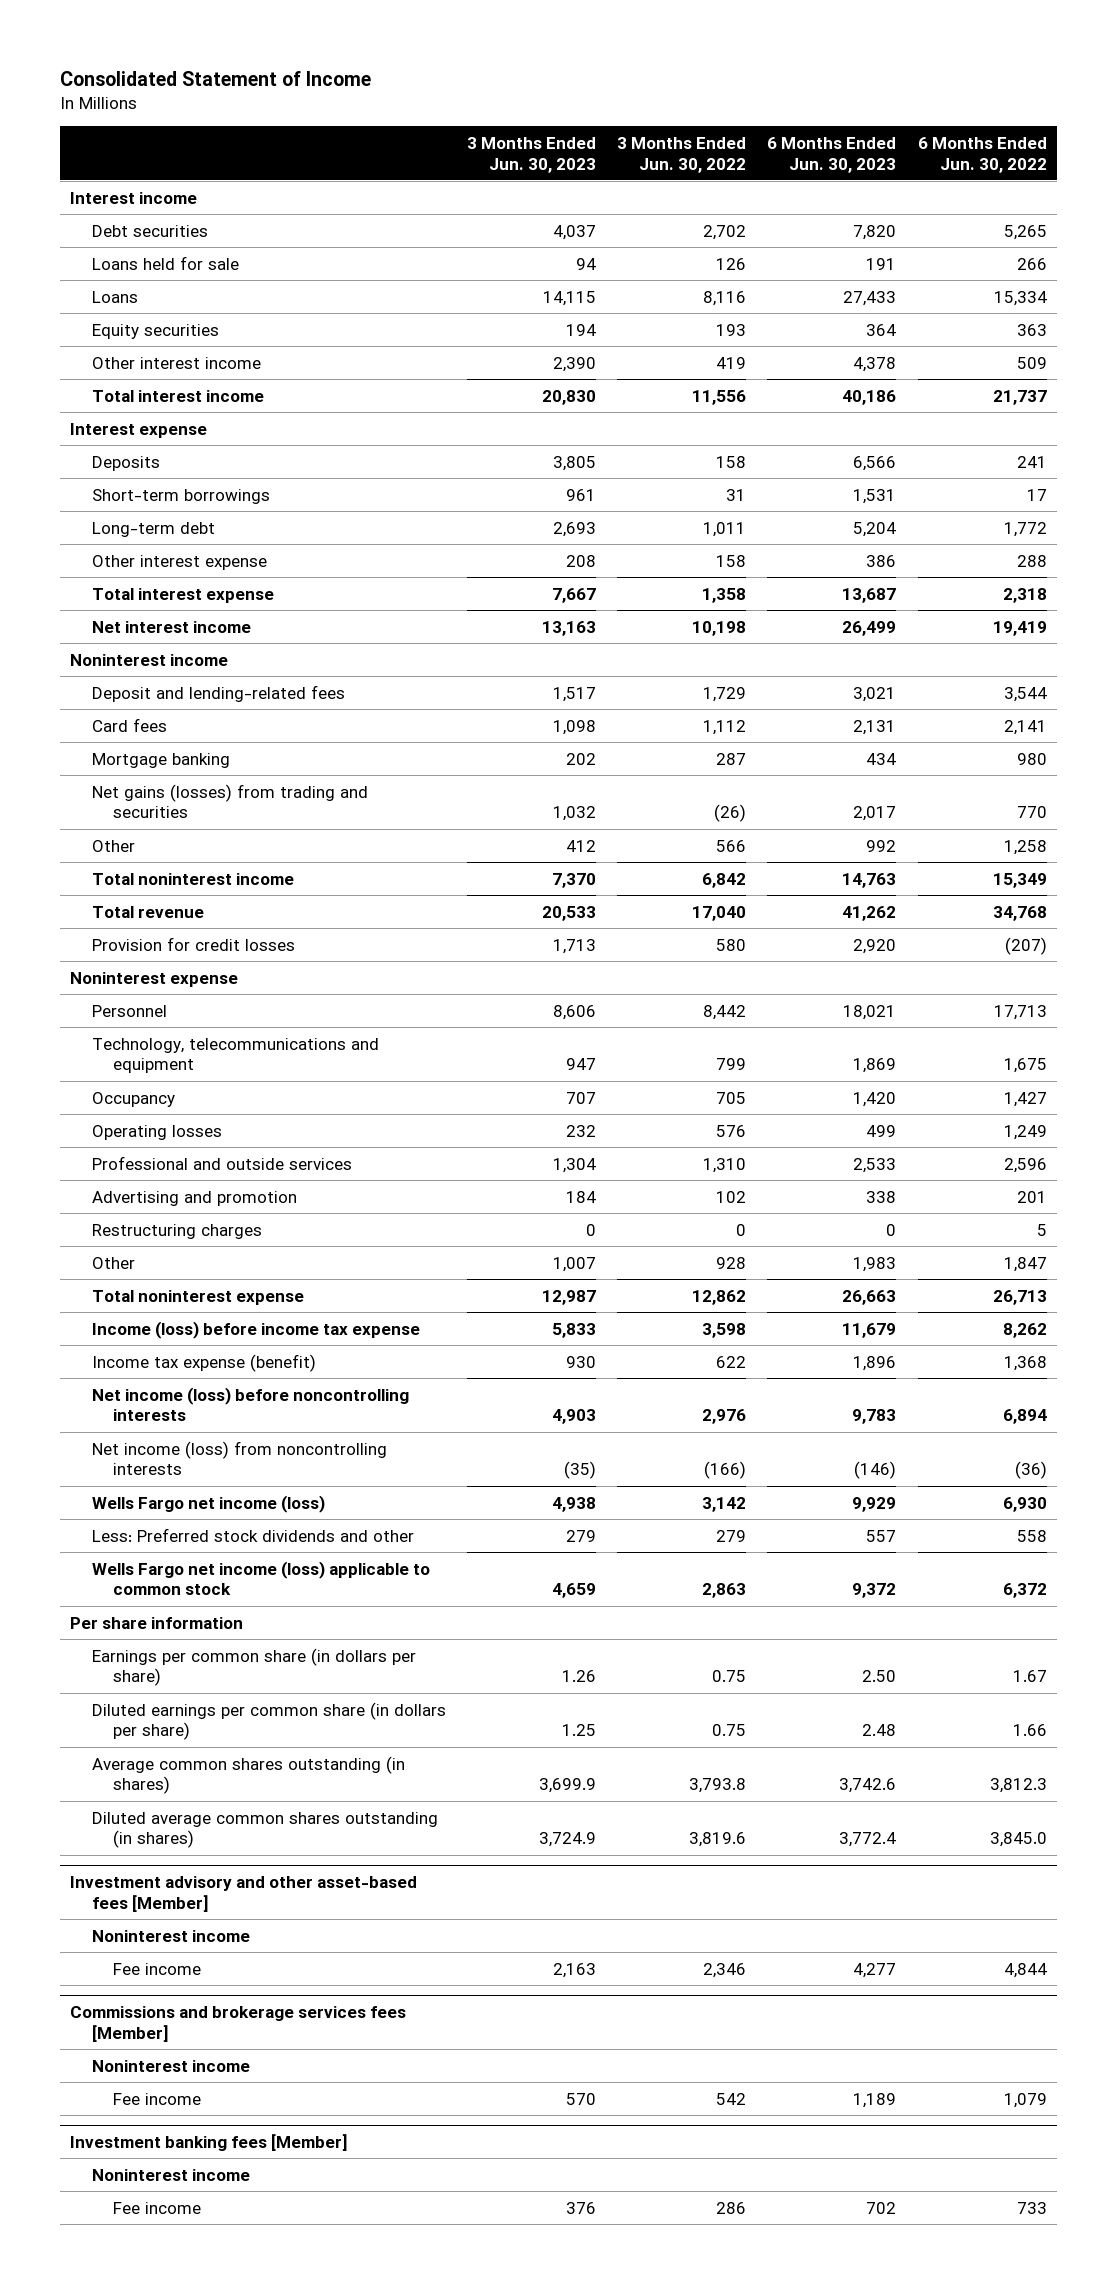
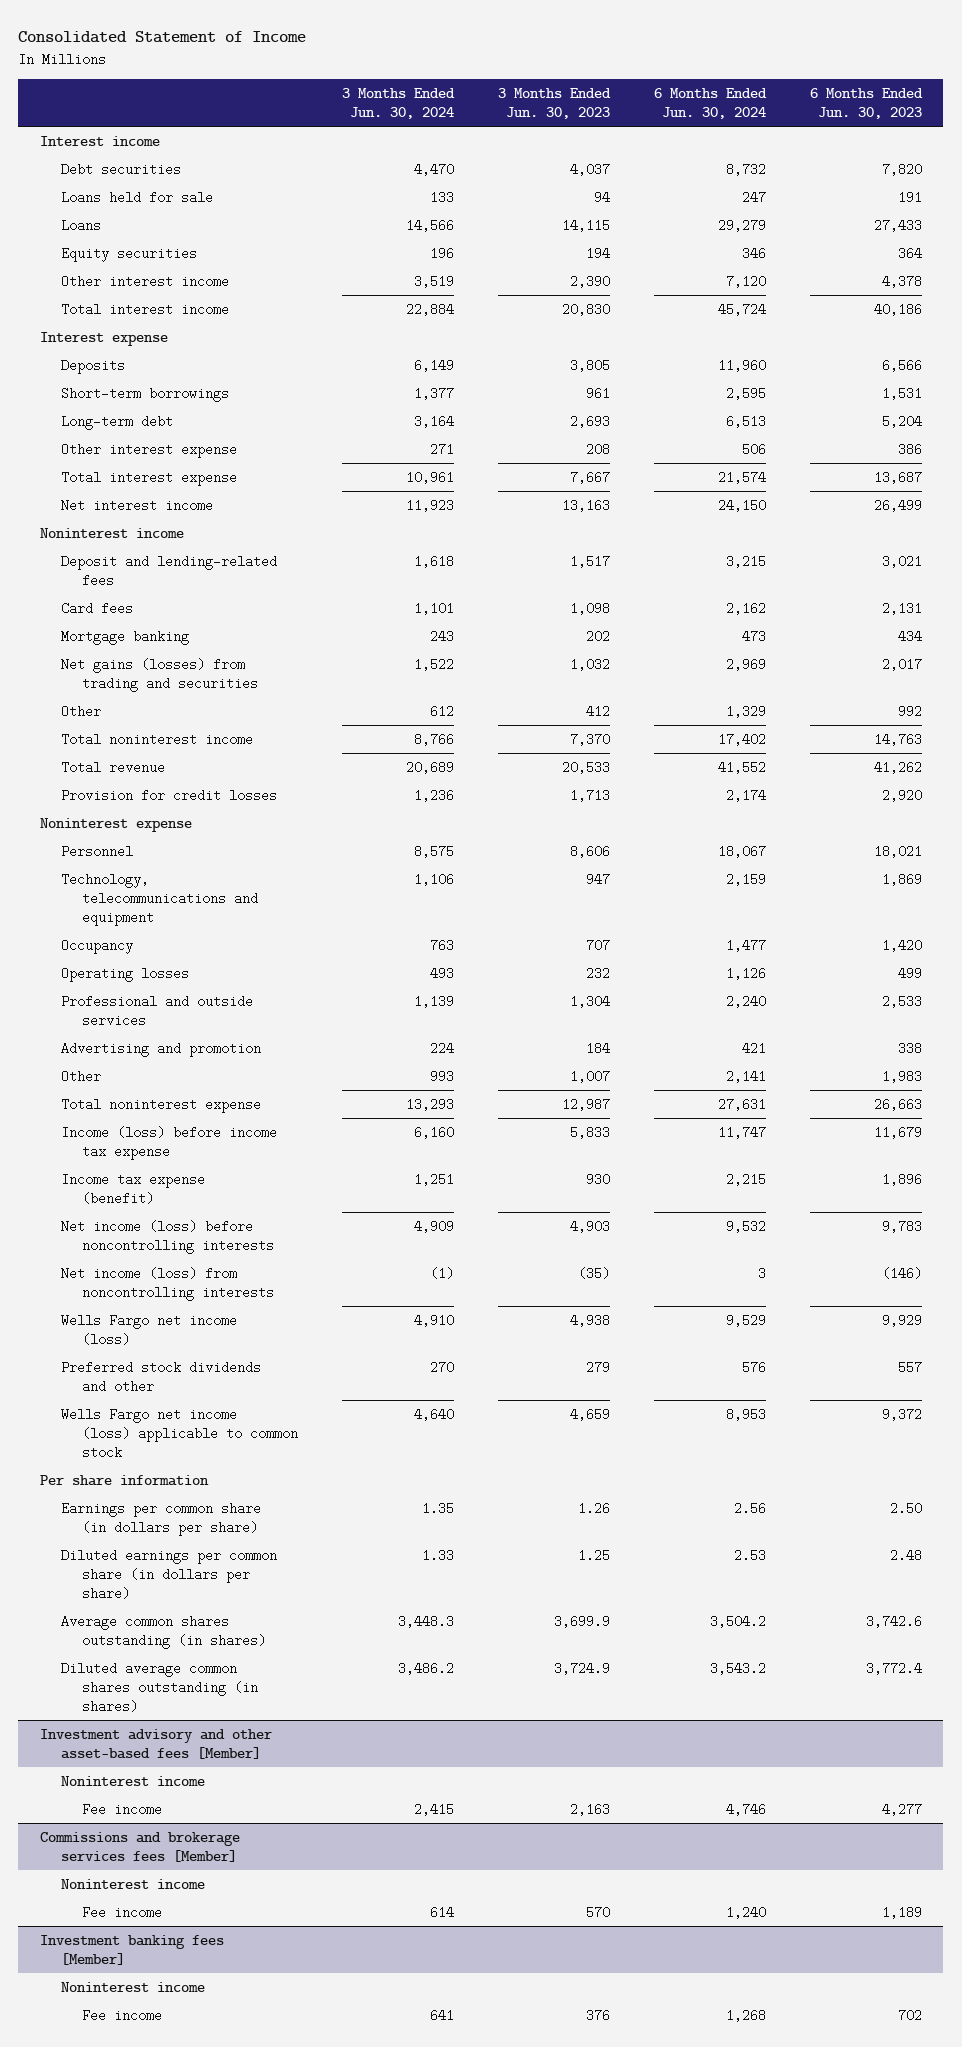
- | 3 Months Ended Jun. 30, 2023 | 3 Months Ended Jun. 30, 2022 | 6 Months Ended Jun. 30, 2023 | 6 Months Ended Jun. 30, 2022
+ | 3 Months Ended Jun. 30, 2024 | 3 Months Ended Jun. 30, 2023 | 6 Months Ended Jun. 30, 2024 | 6 Months Ended Jun. 30, 2023
- Restructuring charges | 0 | 0 | 0 | 5
- Less: Preferred stock dividends and other | 279 | 279 | 557 | 558
+ Preferred stock dividends and other | 270 | 279 | 576 | 557

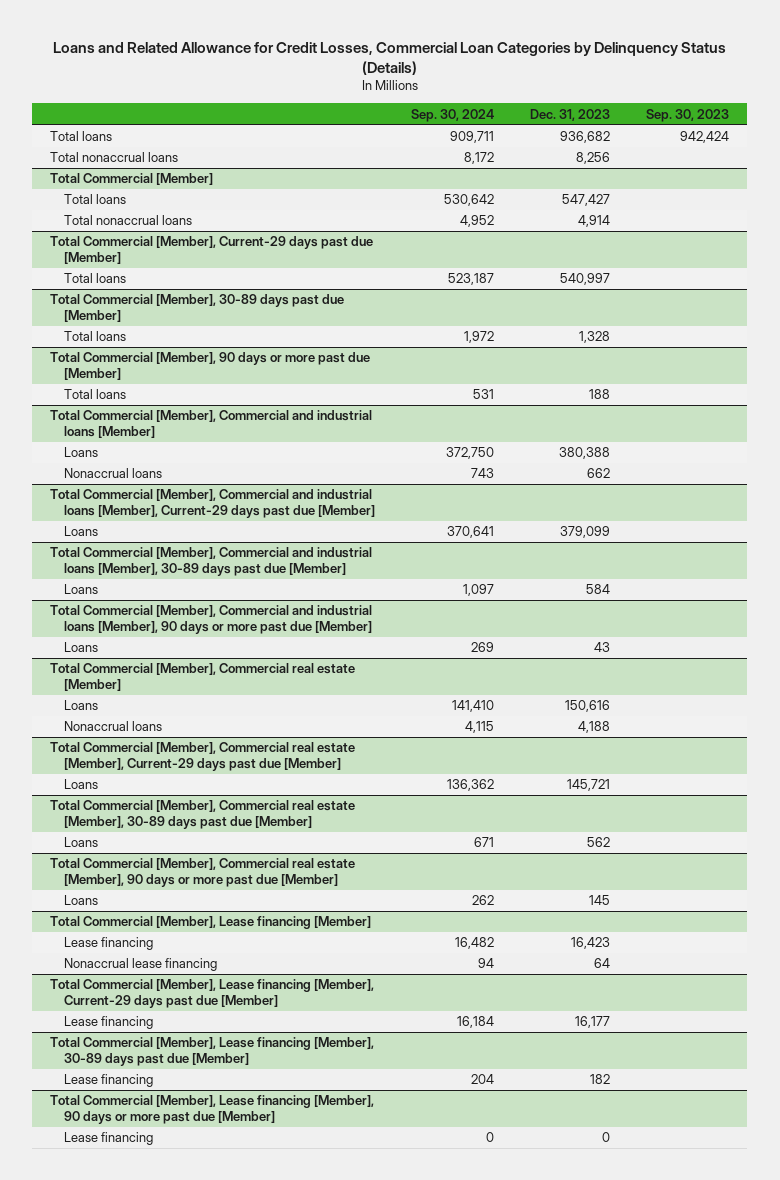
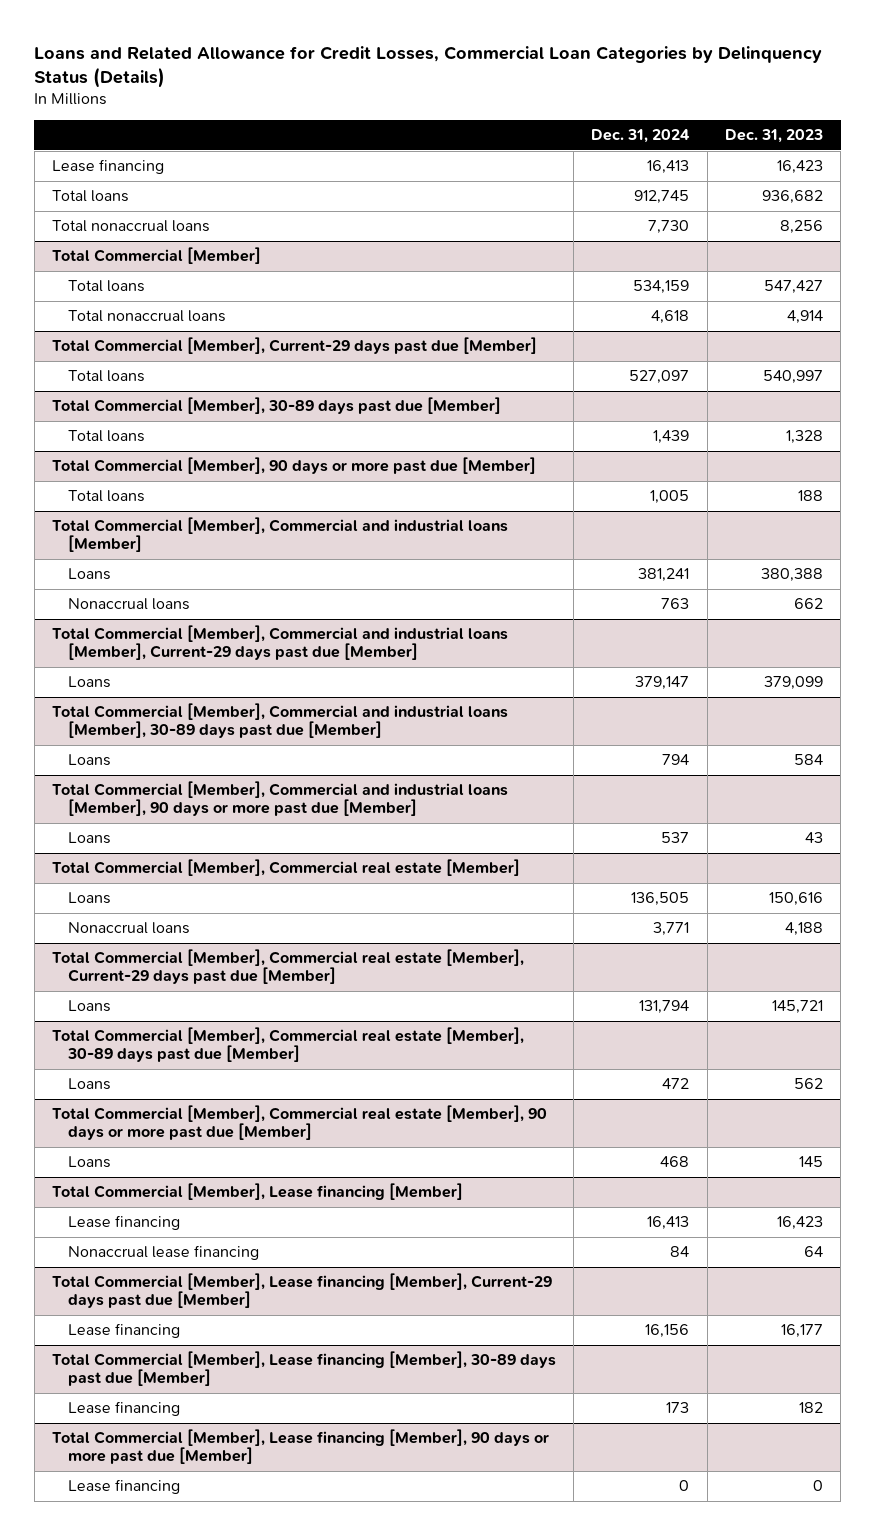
- | Sep. 30, 2024 | Dec. 31, 2023 | Sep. 30, 2023
+ | Dec. 31, 2024 | Dec. 31, 2023
+ Lease financing | 16,413 | 16,423

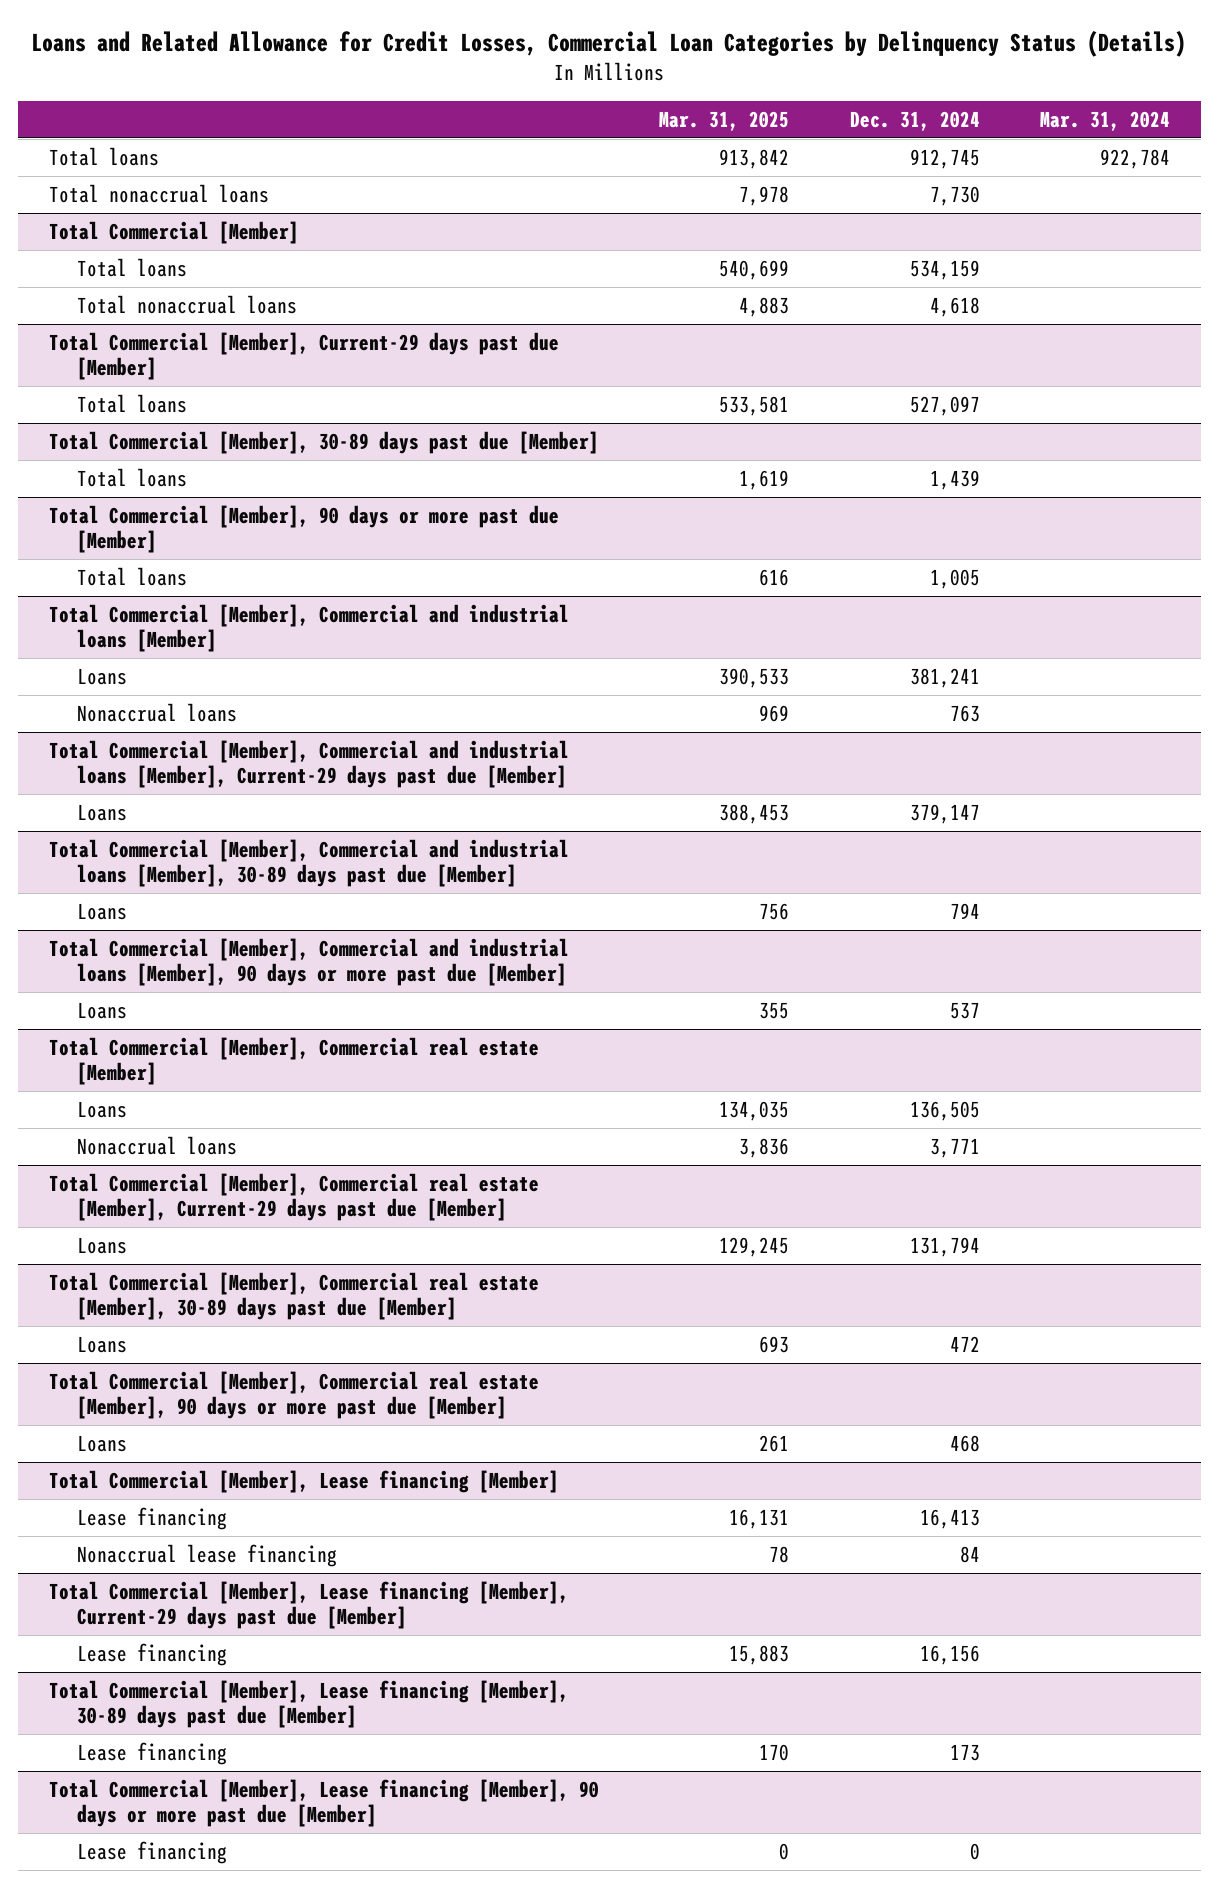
- | Dec. 31, 2024 | Dec. 31, 2023
+ | Mar. 31, 2025 | Dec. 31, 2024 | Mar. 31, 2024
- Lease financing | 16,413 | 16,423

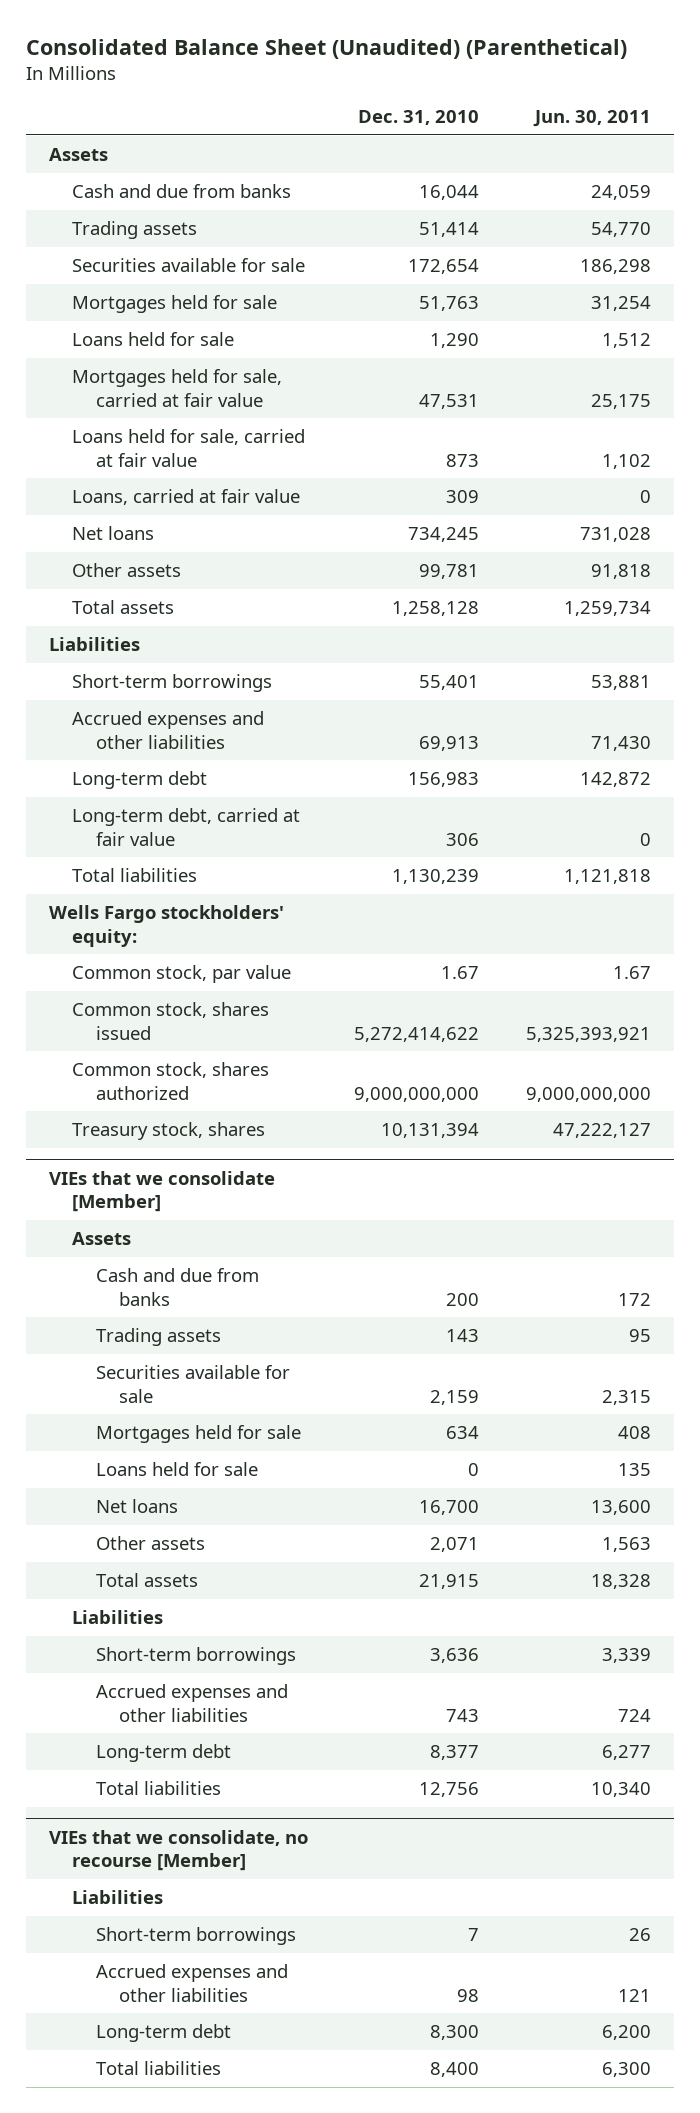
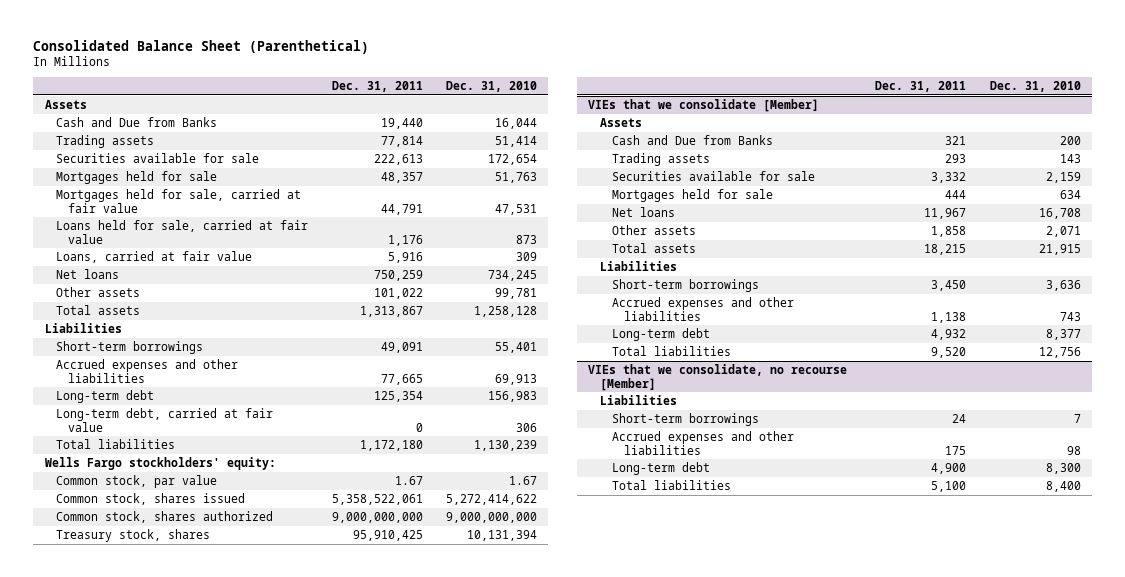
- Consolidated Balance Sheet (Unaudited) (Parenthetical)
+ Consolidated Balance Sheet (Parenthetical)
- | Dec. 31, 2010 | Jun. 30, 2011
+ | Dec. 31, 2011 | Dec. 31, 2010
- Cash and due from banks | 16,044 | 24,059
+ Cash and Due from Banks | 19,440 | 16,044
- Loans held for sale | 1,290 | 1,512
@ VIEs that we consolidate [Member]
- Cash and due from banks | 200 | 172
+ Cash and Due from Banks | 321 | 200
- Loans held for sale | 0 | 135
- Net loans | 16,700 | 13,600
+ Net loans | 11,967 | 16,708

